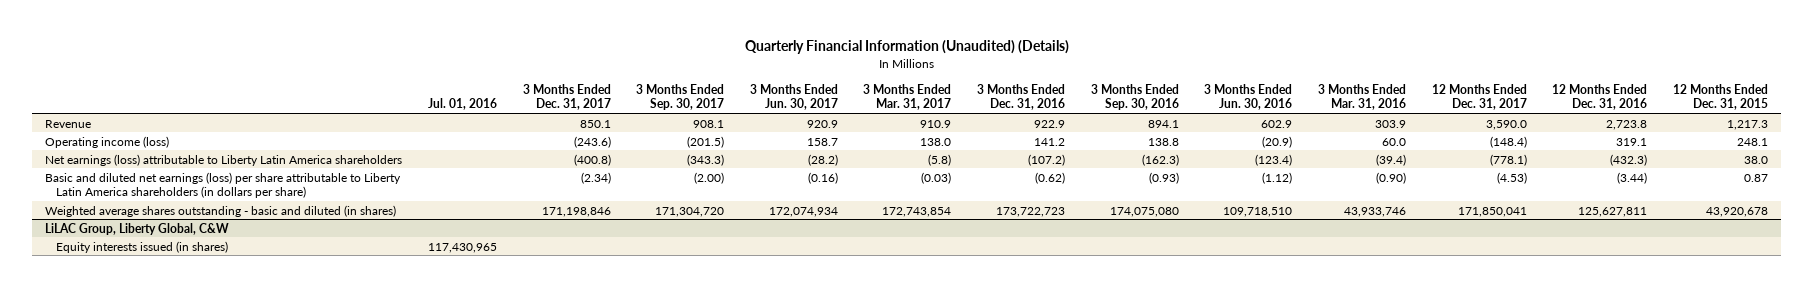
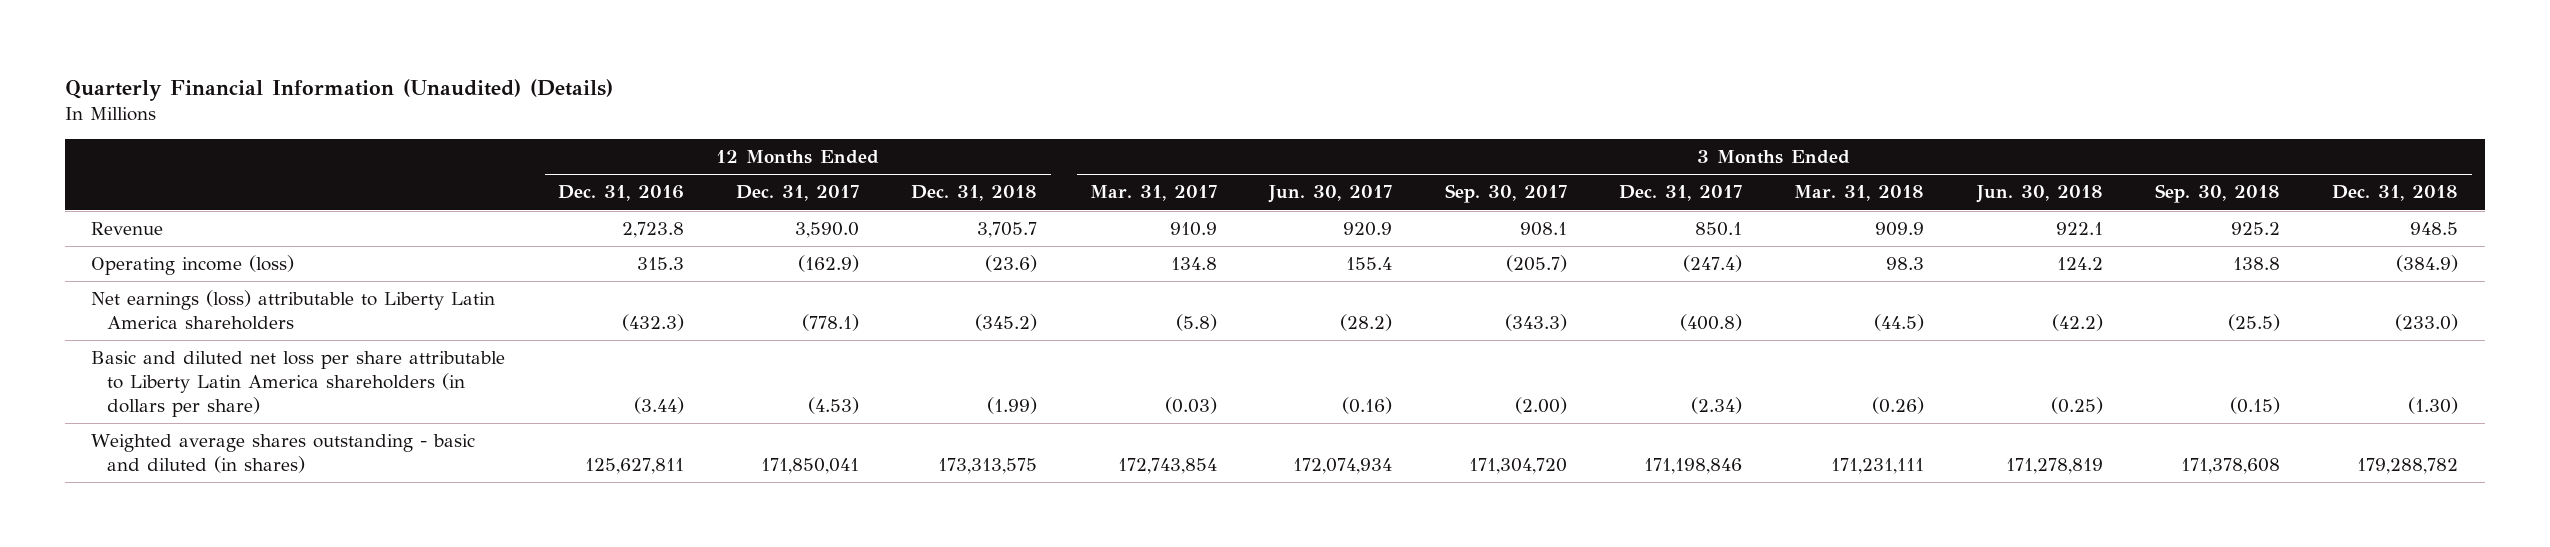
- | Jul. 01, 2016 | 3 Months Ended Dec. 31, 2017 | 3 Months Ended Sep. 30, 2017 | 3 Months Ended Jun. 30, 2017 | 3 Months Ended Mar. 31, 2017 | 3 Months Ended Dec. 31, 2016 | 3 Months Ended Sep. 30, 2016 | 3 Months Ended Jun. 30, 2016 | 3 Months Ended Mar. 31, 2016 | 12 Months Ended Dec. 31, 2017 | 12 Months Ended Dec. 31, 2016 | 12 Months Ended Dec. 31, 2015
+ | 12 Months Ended Dec. 31, 2016 | 12 Months Ended Dec. 31, 2017 | 12 Months Ended Dec. 31, 2018 | 3 Months Ended Mar. 31, 2017 | 3 Months Ended Jun. 30, 2017 | 3 Months Ended Sep. 30, 2017 | 3 Months Ended Dec. 31, 2017 | 3 Months Ended Mar. 31, 2018 | 3 Months Ended Jun. 30, 2018 | 3 Months Ended Sep. 30, 2018 | 3 Months Ended Dec. 31, 2018
- Operating income (loss) | | (243.6) | (201.5) | 158.7 | 138.0 | 141.2 | 138.8 | (20.9) | 60.0 | (148.4) | 319.1 | 248.1
+ Operating income (loss) | 315.3 | (162.9) | (23.6) | 134.8 | 155.4 | (205.7) | (247.4) | 98.3 | 124.2 | 138.8 | (384.9)
- Basic and diluted net earnings (loss) per share attributable to Liberty Latin America shareholders (in dollars per share) | | (2.34) | (2.00) | (0.16) | (0.03) | (0.62) | (0.93) | (1.12) | (0.90) | (4.53) | (3.44) | 0.87
+ Basic and diluted net loss per share attributable to Liberty Latin America shareholders (in dollars per share) | (3.44) | (4.53) | (1.99) | (0.03) | (0.16) | (2.00) | (2.34) | (0.26) | (0.25) | (0.15) | (1.30)
- LiLAC Group, Liberty Global, C&W
- Equity interests issued (in shares) | 117,430,965 | | | | | | | | | | |

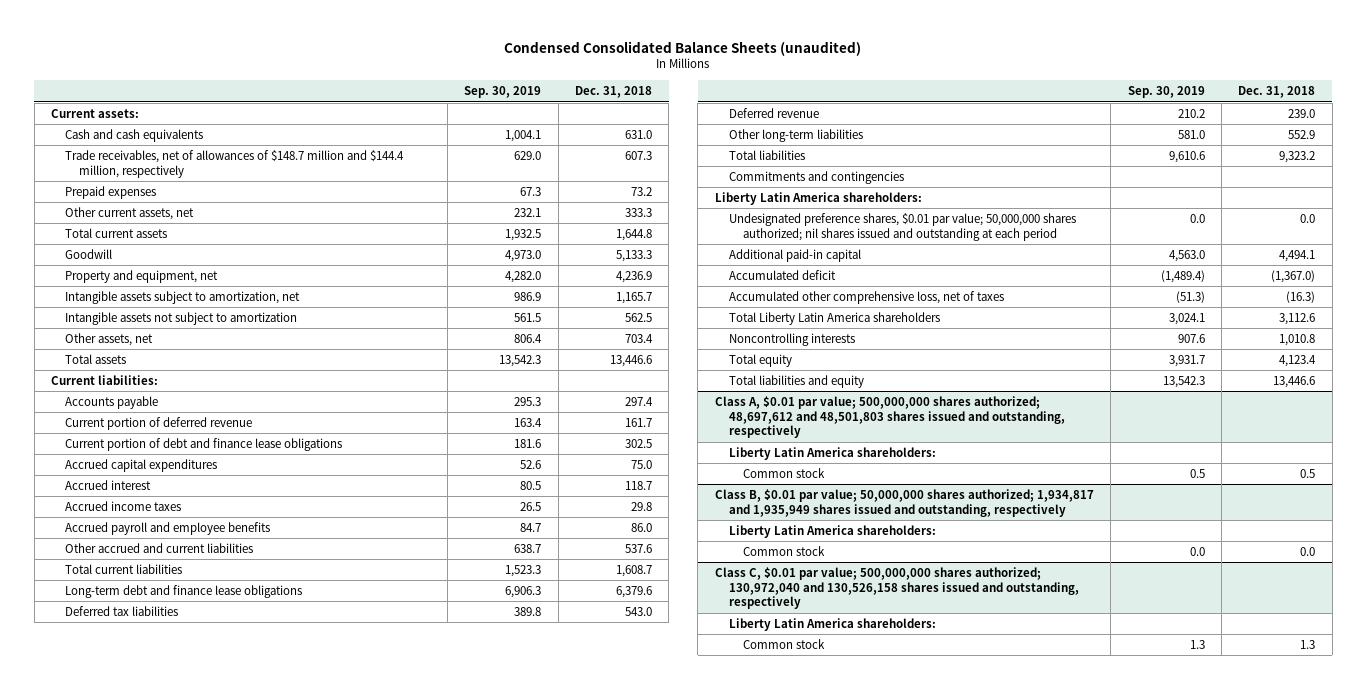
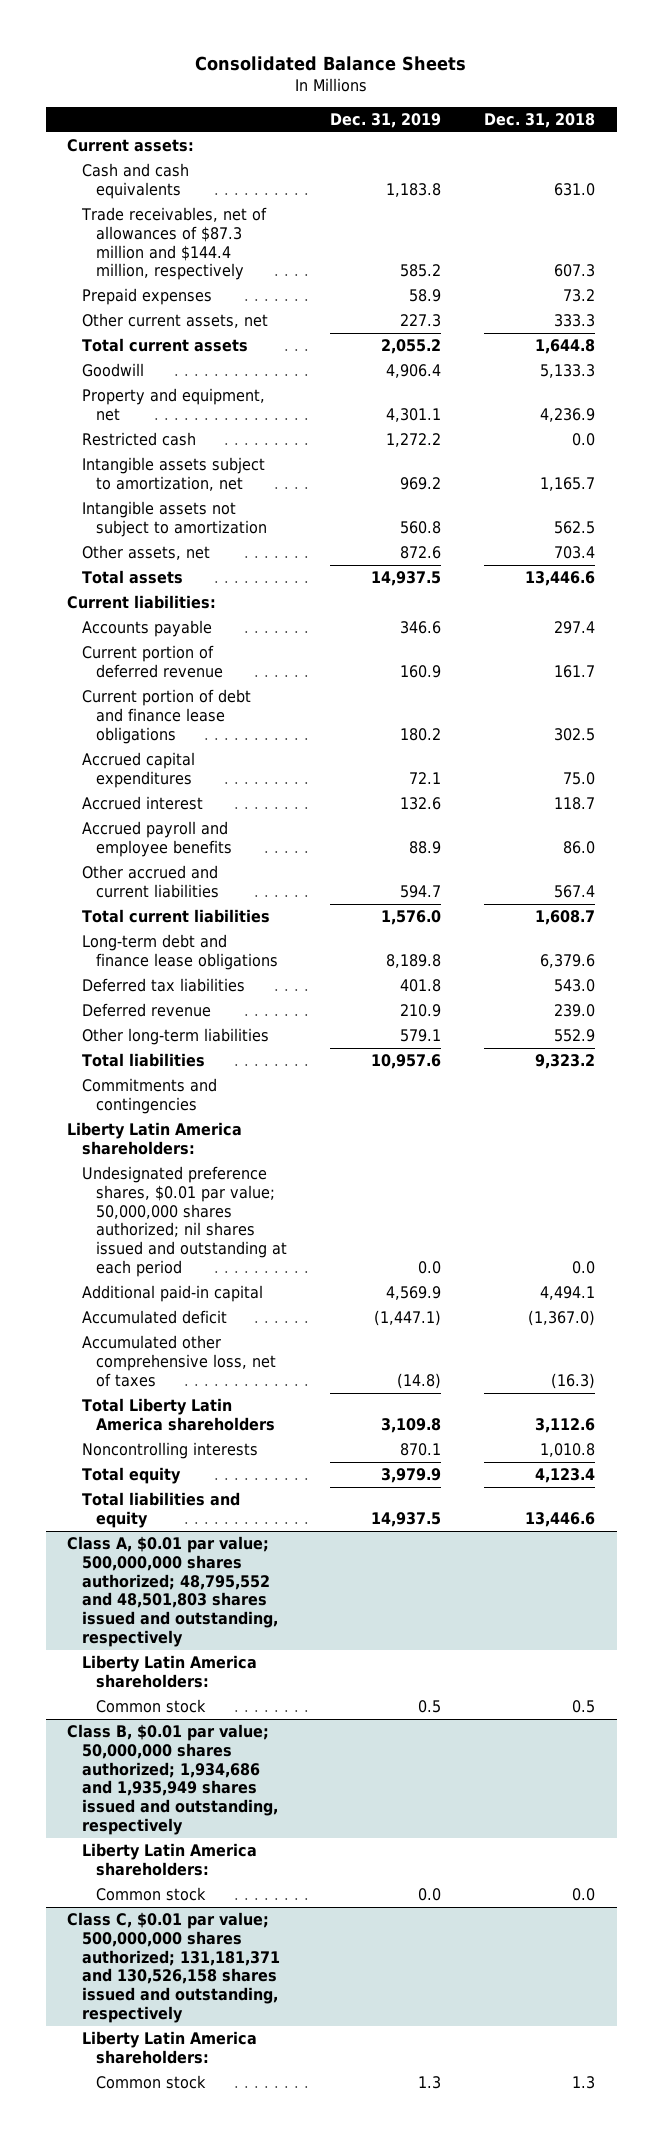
- Condensed Consolidated Balance Sheets (unaudited)
+ Consolidated Balance Sheets
- | Sep. 30, 2019 | Dec. 31, 2018
+ | Dec. 31, 2019 | Dec. 31, 2018
- Trade receivables, net of allowances of $148.7 million and $144.4 million, respectively | 629.0 | 607.3
+ Trade receivables, net of allowances of $87.3 million and $144.4 million, respectively | 585.2 | 607.3
+ Restricted cash | 1,272.2 | 0.0
- Accrued income taxes | 26.5 | 29.8
- Other accrued and current liabilities | 638.7 | 537.6
+ Other accrued and current liabilities | 594.7 | 567.4
- Class A, $0.01 par value; 500,000,000 shares authorized; 48,697,612 and 48,501,803 shares issued and outstanding, respectively
+ Class A, $0.01 par value; 500,000,000 shares authorized; 48,795,552 and 48,501,803 shares issued and outstanding, respectively
- Class B, $0.01 par value; 50,000,000 shares authorized; 1,934,817 and 1,935,949 shares issued and outstanding, respectively
+ Class B, $0.01 par value; 50,000,000 shares authorized; 1,934,686 and 1,935,949 shares issued and outstanding, respectively
- Class C, $0.01 par value; 500,000,000 shares authorized; 130,972,040 and 130,526,158 shares issued and outstanding, respectively
+ Class C, $0.01 par value; 500,000,000 shares authorized; 131,181,371 and 130,526,158 shares issued and outstanding, respectively

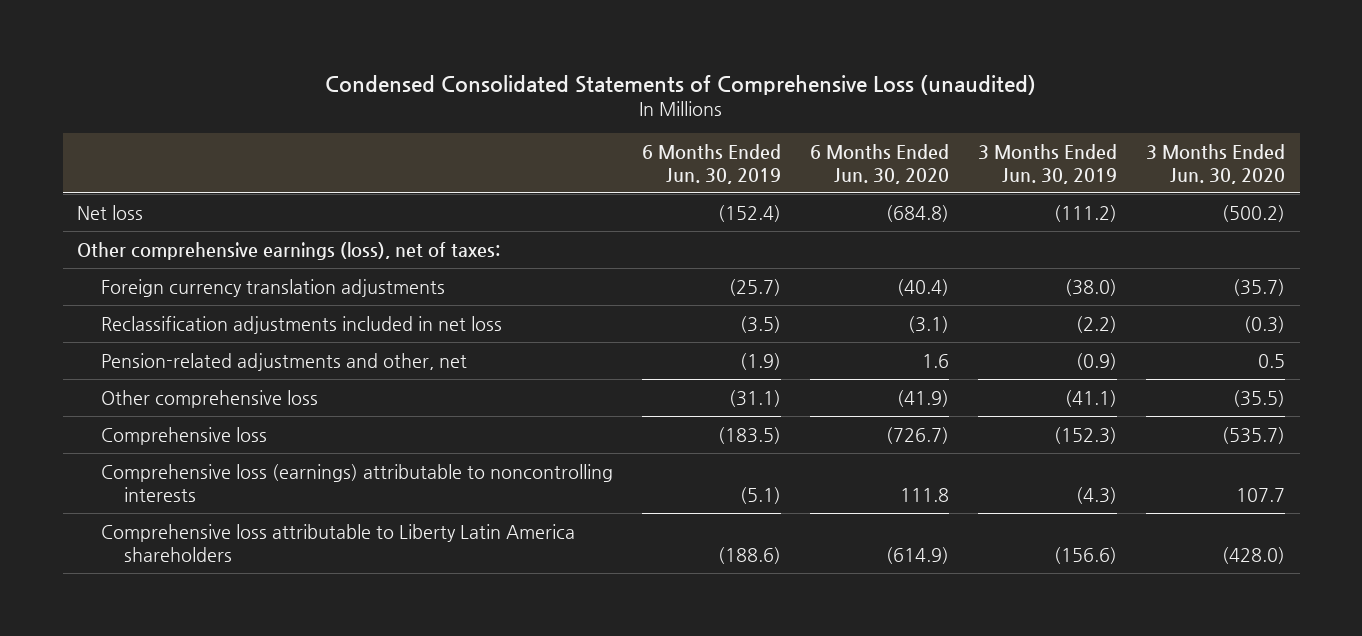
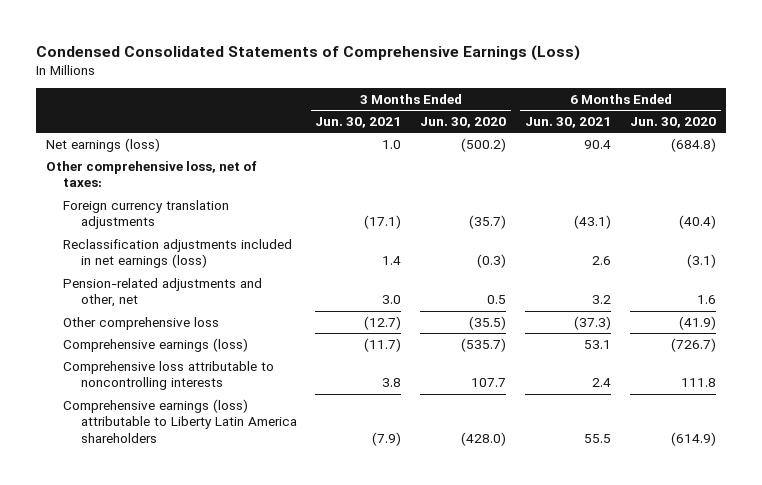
- Condensed Consolidated Statements of Comprehensive Loss (unaudited)
+ Condensed Consolidated Statements of Comprehensive Earnings (Loss)
- | 6 Months Ended Jun. 30, 2019 | 6 Months Ended Jun. 30, 2020 | 3 Months Ended Jun. 30, 2019 | 3 Months Ended Jun. 30, 2020
+ | 3 Months Ended Jun. 30, 2021 | 3 Months Ended Jun. 30, 2020 | 6 Months Ended Jun. 30, 2021 | 6 Months Ended Jun. 30, 2020
- Net loss | (152.4) | (684.8) | (111.2) | (500.2)
- Other comprehensive earnings (loss), net of taxes:
+ Net earnings (loss) | 1.0 | (500.2) | 90.4 | (684.8)
+ Other comprehensive loss, net of taxes:
- Reclassification adjustments included in net loss | (3.5) | (3.1) | (2.2) | (0.3)
+ Reclassification adjustments included in net earnings (loss) | 1.4 | (0.3) | 2.6 | (3.1)
- Comprehensive loss | (183.5) | (726.7) | (152.3) | (535.7)
- Comprehensive loss (earnings) attributable to noncontrolling interests | (5.1) | 111.8 | (4.3) | 107.7
- Comprehensive loss attributable to Liberty Latin America shareholders | (188.6) | (614.9) | (156.6) | (428.0)
+ Comprehensive earnings (loss) | (11.7) | (535.7) | 53.1 | (726.7)
+ Comprehensive loss attributable to noncontrolling interests | 3.8 | 107.7 | 2.4 | 111.8
+ Comprehensive earnings (loss) attributable to Liberty Latin America shareholders | (7.9) | (428.0) | 55.5 | (614.9)

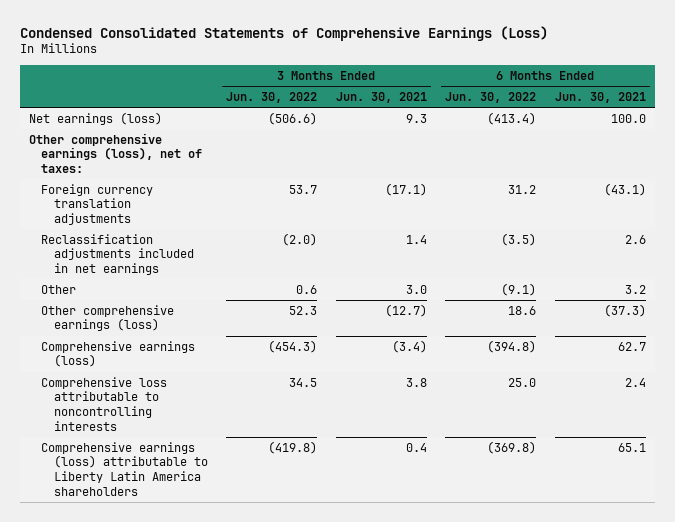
- | 3 Months Ended Jun. 30, 2021 | 3 Months Ended Jun. 30, 2020 | 6 Months Ended Jun. 30, 2021 | 6 Months Ended Jun. 30, 2020
+ | 3 Months Ended Jun. 30, 2022 | 3 Months Ended Jun. 30, 2021 | 6 Months Ended Jun. 30, 2022 | 6 Months Ended Jun. 30, 2021
- Net earnings (loss) | 1.0 | (500.2) | 90.4 | (684.8)
- Other comprehensive loss, net of taxes:
+ Net earnings (loss) | (506.6) | 9.3 | (413.4) | 100.0
+ Other comprehensive earnings (loss), net of taxes:
- Reclassification adjustments included in net earnings (loss) | 1.4 | (0.3) | 2.6 | (3.1)
- Pension-related adjustments and other, net | 3.0 | 0.5 | 3.2 | 1.6
- Other comprehensive loss | (12.7) | (35.5) | (37.3) | (41.9)
- Comprehensive earnings (loss) | (11.7) | (535.7) | 53.1 | (726.7)
+ Reclassification adjustments included in net earnings | (2.0) | 1.4 | (3.5) | 2.6
+ Other | 0.6 | 3.0 | (9.1) | 3.2
+ Other comprehensive earnings (loss) | 52.3 | (12.7) | 18.6 | (37.3)
+ Comprehensive earnings (loss) | (454.3) | (3.4) | (394.8) | 62.7
- Comprehensive earnings (loss) attributable to Liberty Latin America shareholders | (7.9) | (428.0) | 55.5 | (614.9)
+ Comprehensive earnings (loss) attributable to Liberty Latin America shareholders | (419.8) | 0.4 | (369.8) | 65.1

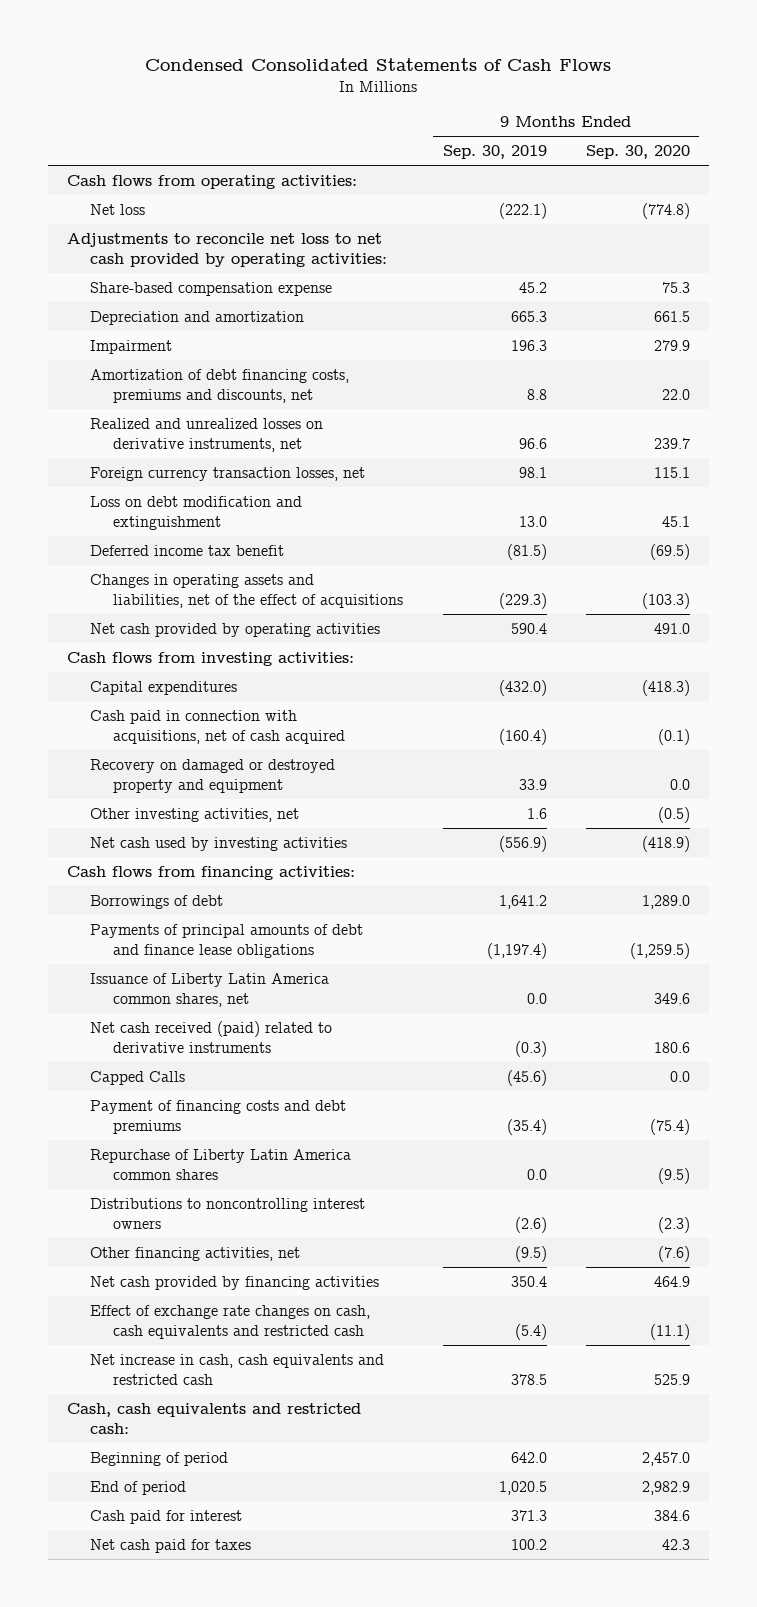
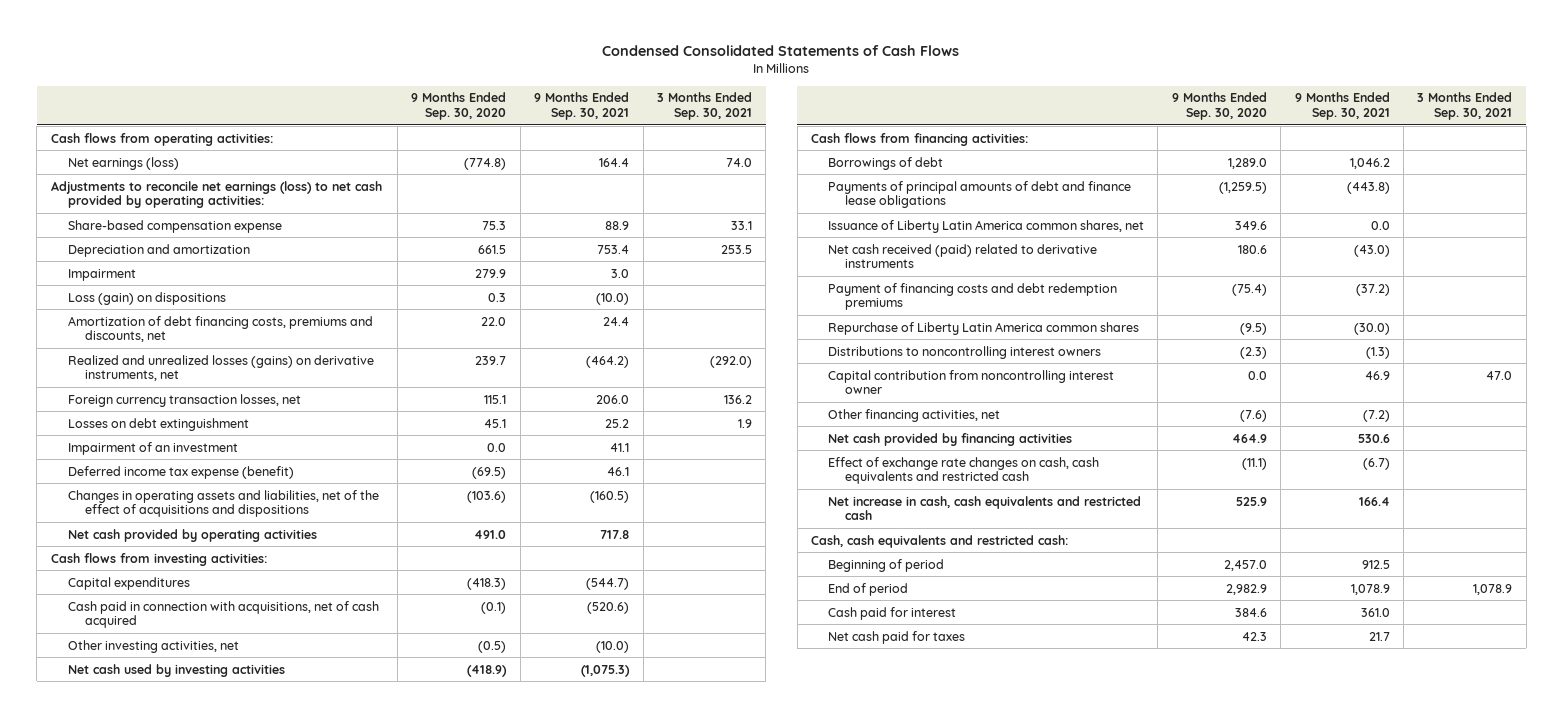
- | 9 Months Ended Sep. 30, 2019 | 9 Months Ended Sep. 30, 2020
+ | 9 Months Ended Sep. 30, 2020 | 9 Months Ended Sep. 30, 2021 | 3 Months Ended Sep. 30, 2021
- Net loss | (222.1) | (774.8)
- Adjustments to reconcile net loss to net cash provided by operating activities:
+ Net earnings (loss) | (774.8) | 164.4 | 74.0
+ Adjustments to reconcile net earnings (loss) to net cash provided by operating activities:
+ Loss (gain) on dispositions | 0.3 | (10.0) |
- Realized and unrealized losses on derivative instruments, net | 96.6 | 239.7
+ Realized and unrealized losses (gains) on derivative instruments, net | 239.7 | (464.2) | (292.0)
- Loss on debt modification and extinguishment | 13.0 | 45.1
- Deferred income tax benefit | (81.5) | (69.5)
- Changes in operating assets and liabilities, net of the effect of acquisitions | (229.3) | (103.3)
+ Losses on debt extinguishment | 45.1 | 25.2 | 1.9
+ Impairment of an investment | 0.0 | 41.1 |
+ Deferred income tax expense (benefit) | (69.5) | 46.1 |
+ Changes in operating assets and liabilities, net of the effect of acquisitions and dispositions | (103.6) | (160.5) |
- Recovery on damaged or destroyed property and equipment | 33.9 | 0.0
- Capped Calls | (45.6) | 0.0
- Payment of financing costs and debt premiums | (35.4) | (75.4)
+ Payment of financing costs and debt redemption premiums | (75.4) | (37.2) |
+ Capital contribution from noncontrolling interest owner | 0.0 | 46.9 | 47.0

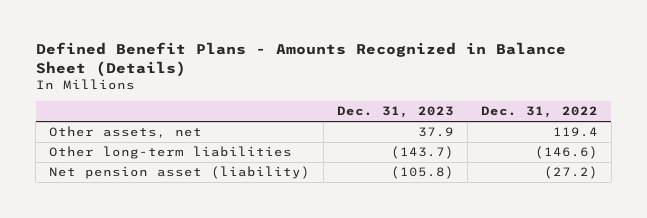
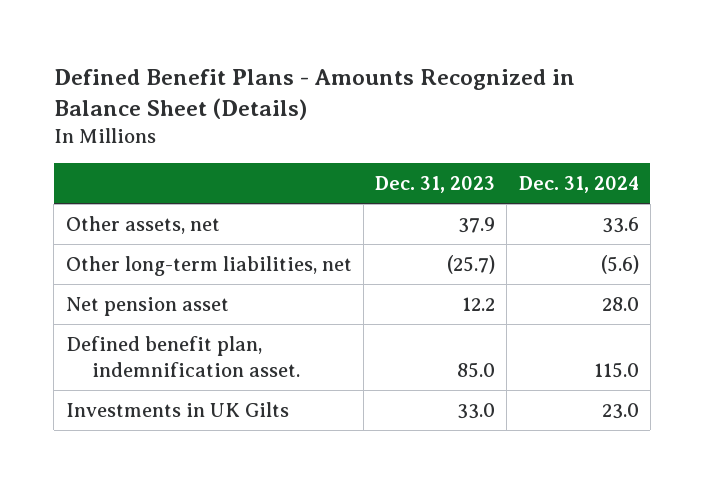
- | Dec. 31, 2023 | Dec. 31, 2022
+ | Dec. 31, 2023 | Dec. 31, 2024
- Other long-term liabilities | (143.7) | (146.6)
- Net pension asset (liability) | (105.8) | (27.2)
+ Other long-term liabilities, net | (25.7) | (5.6)
+ Net pension asset | 12.2 | 28.0
+ Defined benefit plan, indemnification asset. | 85.0 | 115.0
+ Investments in UK Gilts | 33.0 | 23.0

